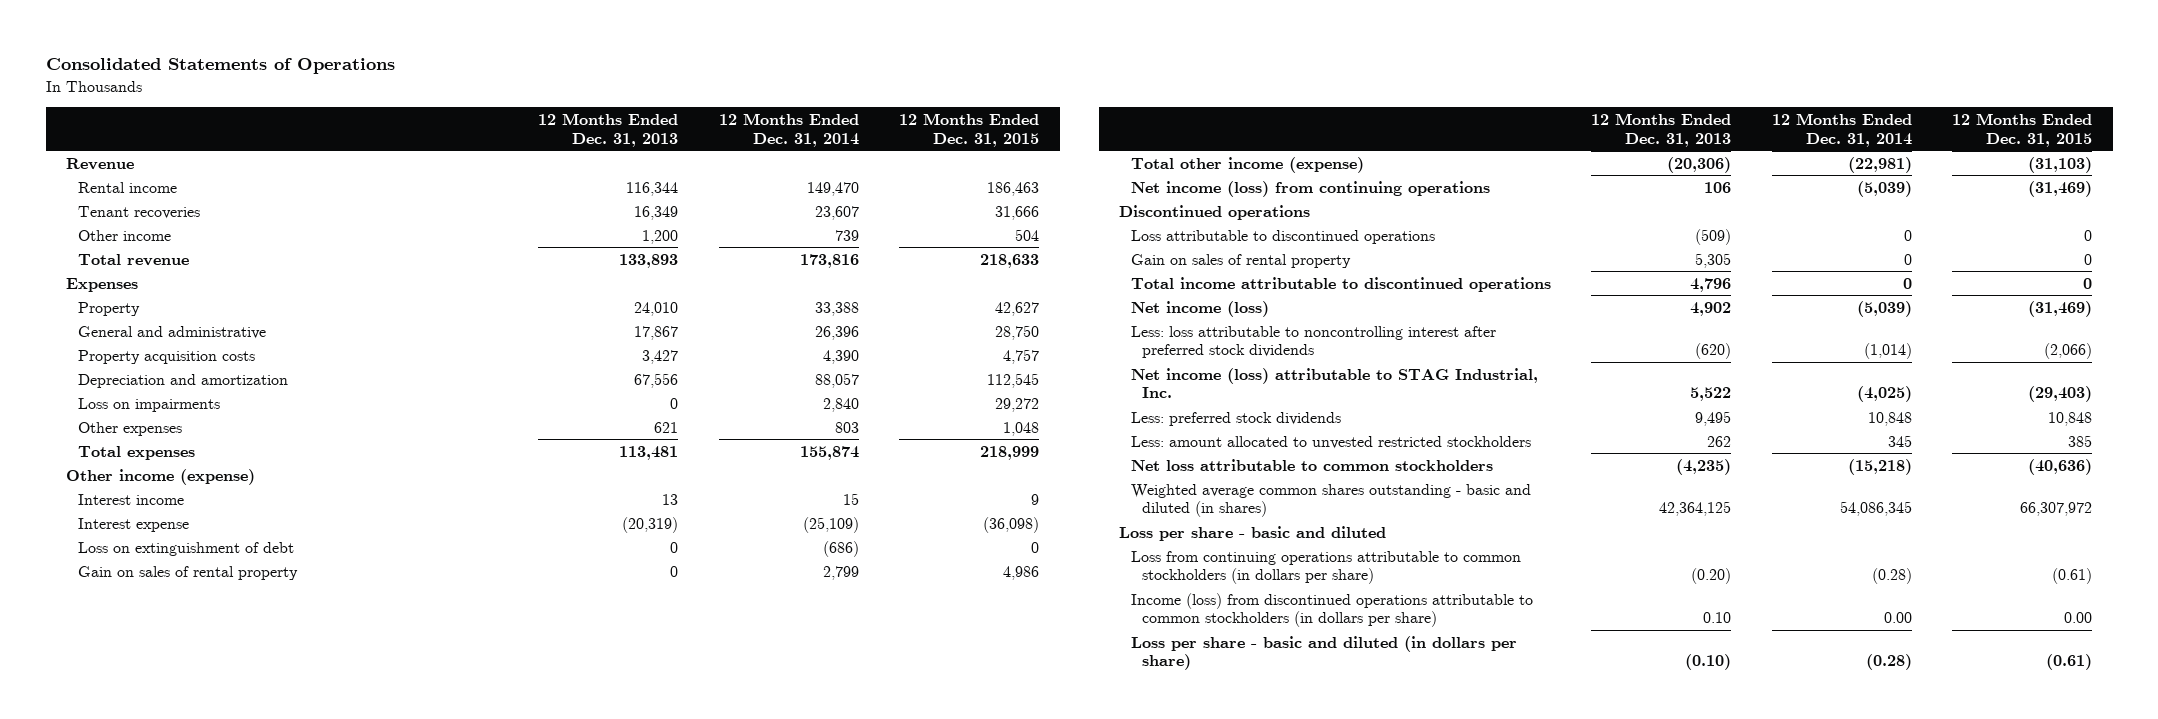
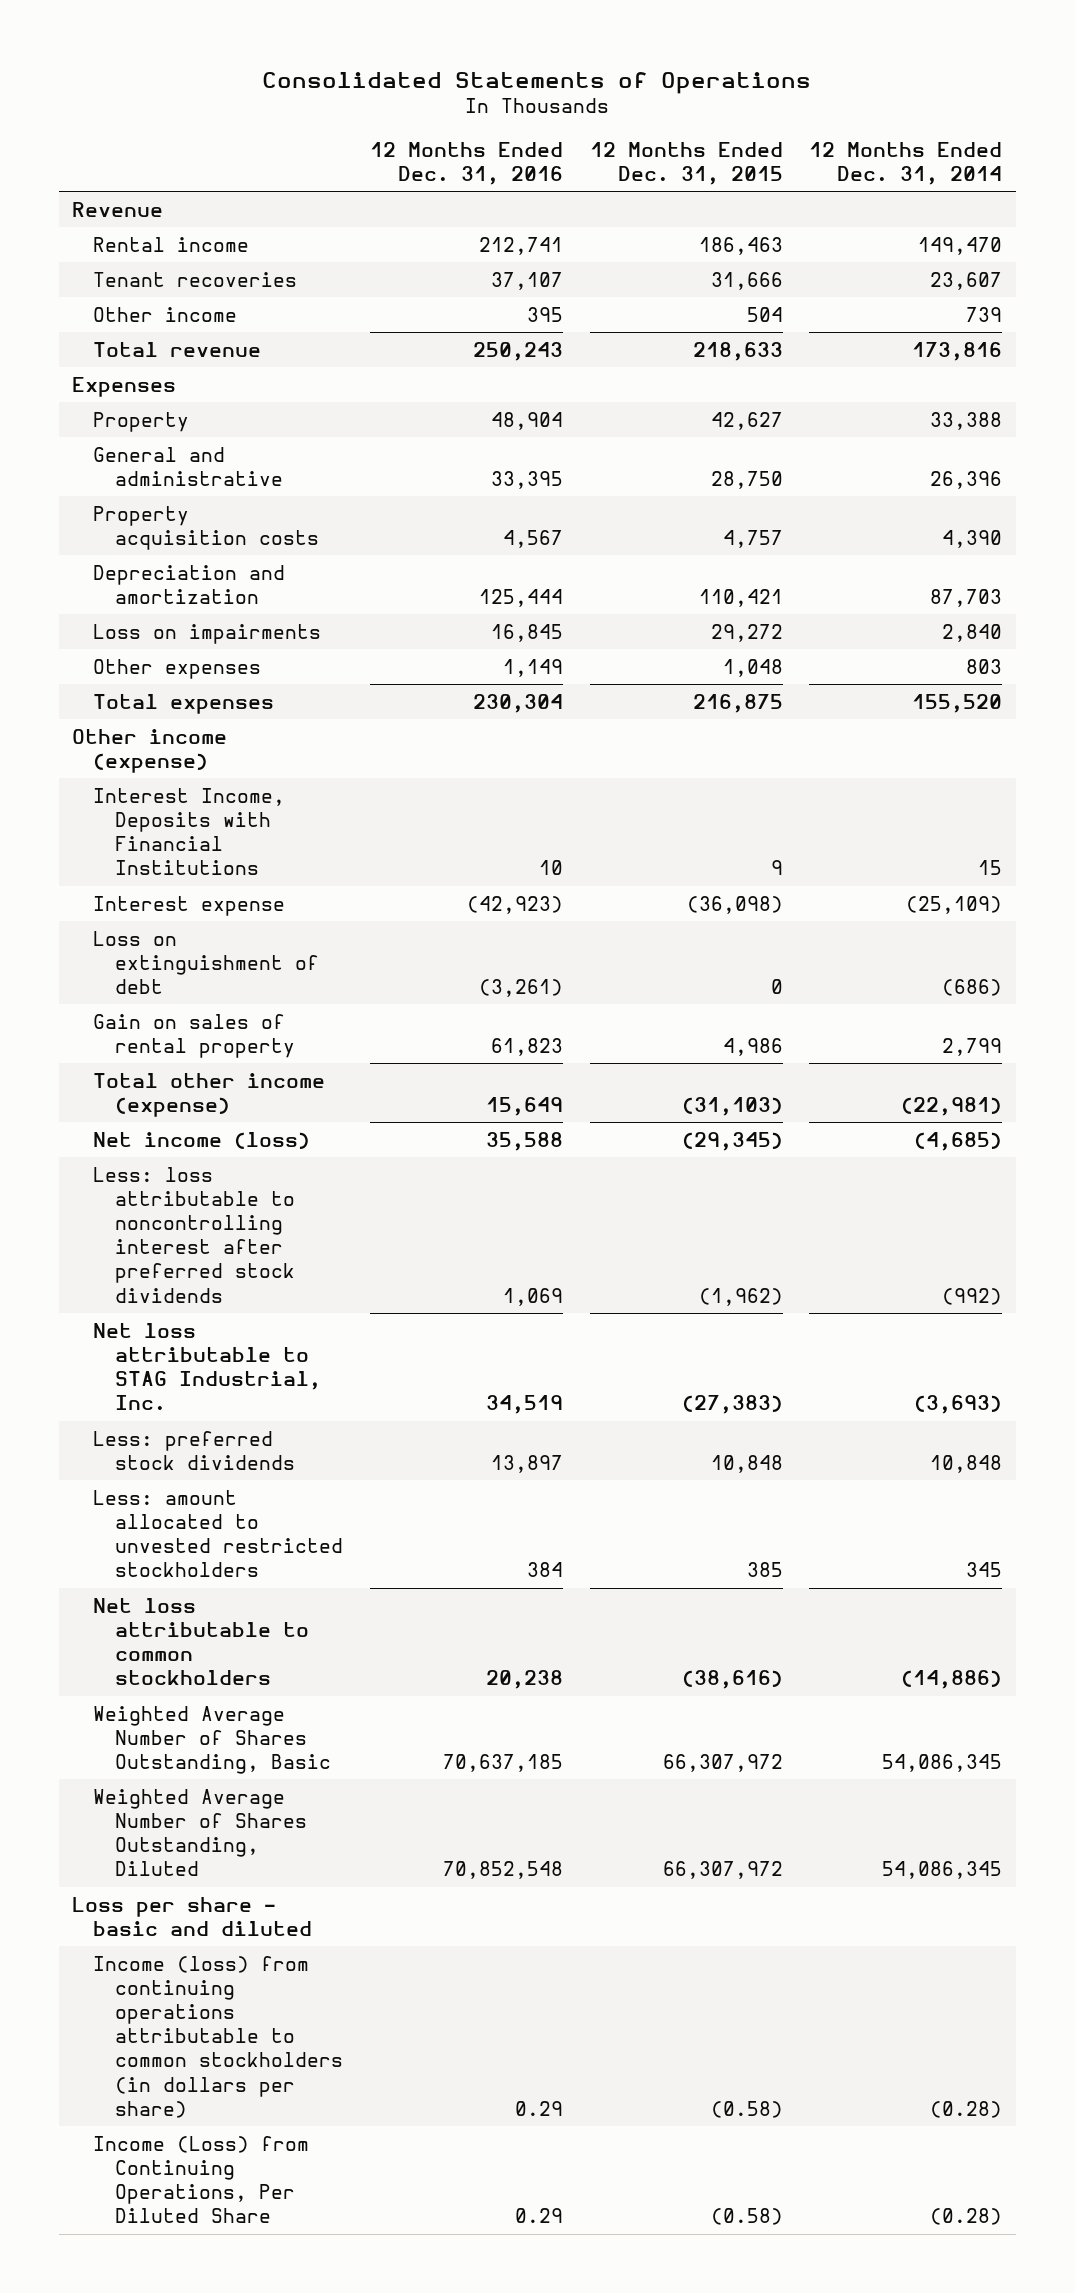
- | 12 Months Ended Dec. 31, 2013 | 12 Months Ended Dec. 31, 2014 | 12 Months Ended Dec. 31, 2015
+ | 12 Months Ended Dec. 31, 2016 | 12 Months Ended Dec. 31, 2015 | 12 Months Ended Dec. 31, 2014
- Depreciation and amortization | 67,556 | 88,057 | 112,545
+ Depreciation and amortization | 125,444 | 110,421 | 87,703
- Total expenses | 113,481 | 155,874 | 218,999
+ Total expenses | 230,304 | 216,875 | 155,520
- Interest income | 13 | 15 | 9
+ Interest Income, Deposits with Financial Institutions | 10 | 9 | 15
- Net income (loss) from continuing operations | 106 | (5,039) | (31,469)
- Discontinued operations
- Loss attributable to discontinued operations | (509) | 0 | 0
- Gain on sales of rental property | 5,305 | 0 | 0
- Total income attributable to discontinued operations | 4,796 | 0 | 0
- Net income (loss) | 4,902 | (5,039) | (31,469)
- Less: loss attributable to noncontrolling interest after preferred stock dividends | (620) | (1,014) | (2,066)
- Net income (loss) attributable to STAG Industrial, Inc. | 5,522 | (4,025) | (29,403)
+ Net income (loss) | 35,588 | (29,345) | (4,685)
+ Less: loss attributable to noncontrolling interest after preferred stock dividends | 1,069 | (1,962) | (992)
+ Net loss attributable to STAG Industrial, Inc. | 34,519 | (27,383) | (3,693)
- Net loss attributable to common stockholders | (4,235) | (15,218) | (40,636)
- Weighted average common shares outstanding - basic and diluted (in shares) | 42,364,125 | 54,086,345 | 66,307,972
+ Net loss attributable to common stockholders | 20,238 | (38,616) | (14,886)
+ Weighted Average Number of Shares Outstanding, Basic | 70,637,185 | 66,307,972 | 54,086,345
+ Weighted Average Number of Shares Outstanding, Diluted | 70,852,548 | 66,307,972 | 54,086,345
- Loss from continuing operations attributable to common stockholders (in dollars per share) | (0.20) | (0.28) | (0.61)
- Income (loss) from discontinued operations attributable to common stockholders (in dollars per share) | 0.10 | 0.00 | 0.00
- Loss per share - basic and diluted (in dollars per share) | (0.10) | (0.28) | (0.61)
+ Income (loss) from continuing operations attributable to common stockholders (in dollars per share) | 0.29 | (0.58) | (0.28)
+ Income (Loss) from Continuing Operations, Per Diluted Share | 0.29 | (0.58) | (0.28)

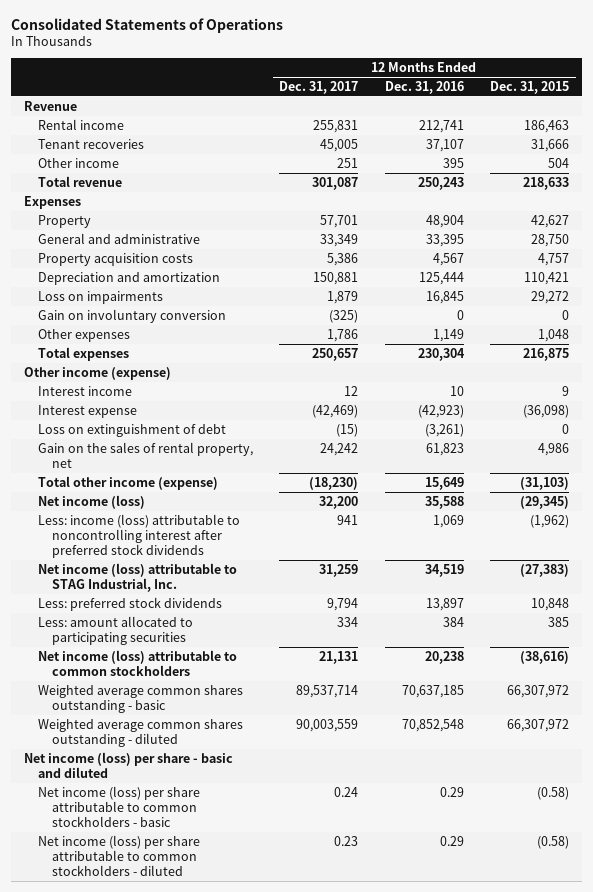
- | 12 Months Ended Dec. 31, 2016 | 12 Months Ended Dec. 31, 2015 | 12 Months Ended Dec. 31, 2014
+ | 12 Months Ended Dec. 31, 2017 | 12 Months Ended Dec. 31, 2016 | 12 Months Ended Dec. 31, 2015
+ Gain on involuntary conversion | (325) | 0 | 0
- Interest Income, Deposits with Financial Institutions | 10 | 9 | 15
+ Interest income | 12 | 10 | 9
- Gain on sales of rental property | 61,823 | 4,986 | 2,799
+ Gain on the sales of rental property, net | 24,242 | 61,823 | 4,986
- Less: loss attributable to noncontrolling interest after preferred stock dividends | 1,069 | (1,962) | (992)
- Net loss attributable to STAG Industrial, Inc. | 34,519 | (27,383) | (3,693)
+ Less: income (loss) attributable to noncontrolling interest after preferred stock dividends | 941 | 1,069 | (1,962)
+ Net income (loss) attributable to STAG Industrial, Inc. | 31,259 | 34,519 | (27,383)
- Less: amount allocated to unvested restricted stockholders | 384 | 385 | 345
- Net loss attributable to common stockholders | 20,238 | (38,616) | (14,886)
- Weighted Average Number of Shares Outstanding, Basic | 70,637,185 | 66,307,972 | 54,086,345
- Weighted Average Number of Shares Outstanding, Diluted | 70,852,548 | 66,307,972 | 54,086,345
- Loss per share - basic and diluted
- Income (loss) from continuing operations attributable to common stockholders (in dollars per share) | 0.29 | (0.58) | (0.28)
- Income (Loss) from Continuing Operations, Per Diluted Share | 0.29 | (0.58) | (0.28)
+ Less: amount allocated to participating securities | 334 | 384 | 385
+ Net income (loss) attributable to common stockholders | 21,131 | 20,238 | (38,616)
+ Weighted average common shares outstanding - basic | 89,537,714 | 70,637,185 | 66,307,972
+ Weighted average common shares outstanding - diluted | 90,003,559 | 70,852,548 | 66,307,972
+ Net income (loss) per share - basic and diluted
+ Net income (loss) per share attributable to common stockholders - basic | 0.24 | 0.29 | (0.58)
+ Net income (loss) per share attributable to common stockholders - diluted | 0.23 | 0.29 | (0.58)

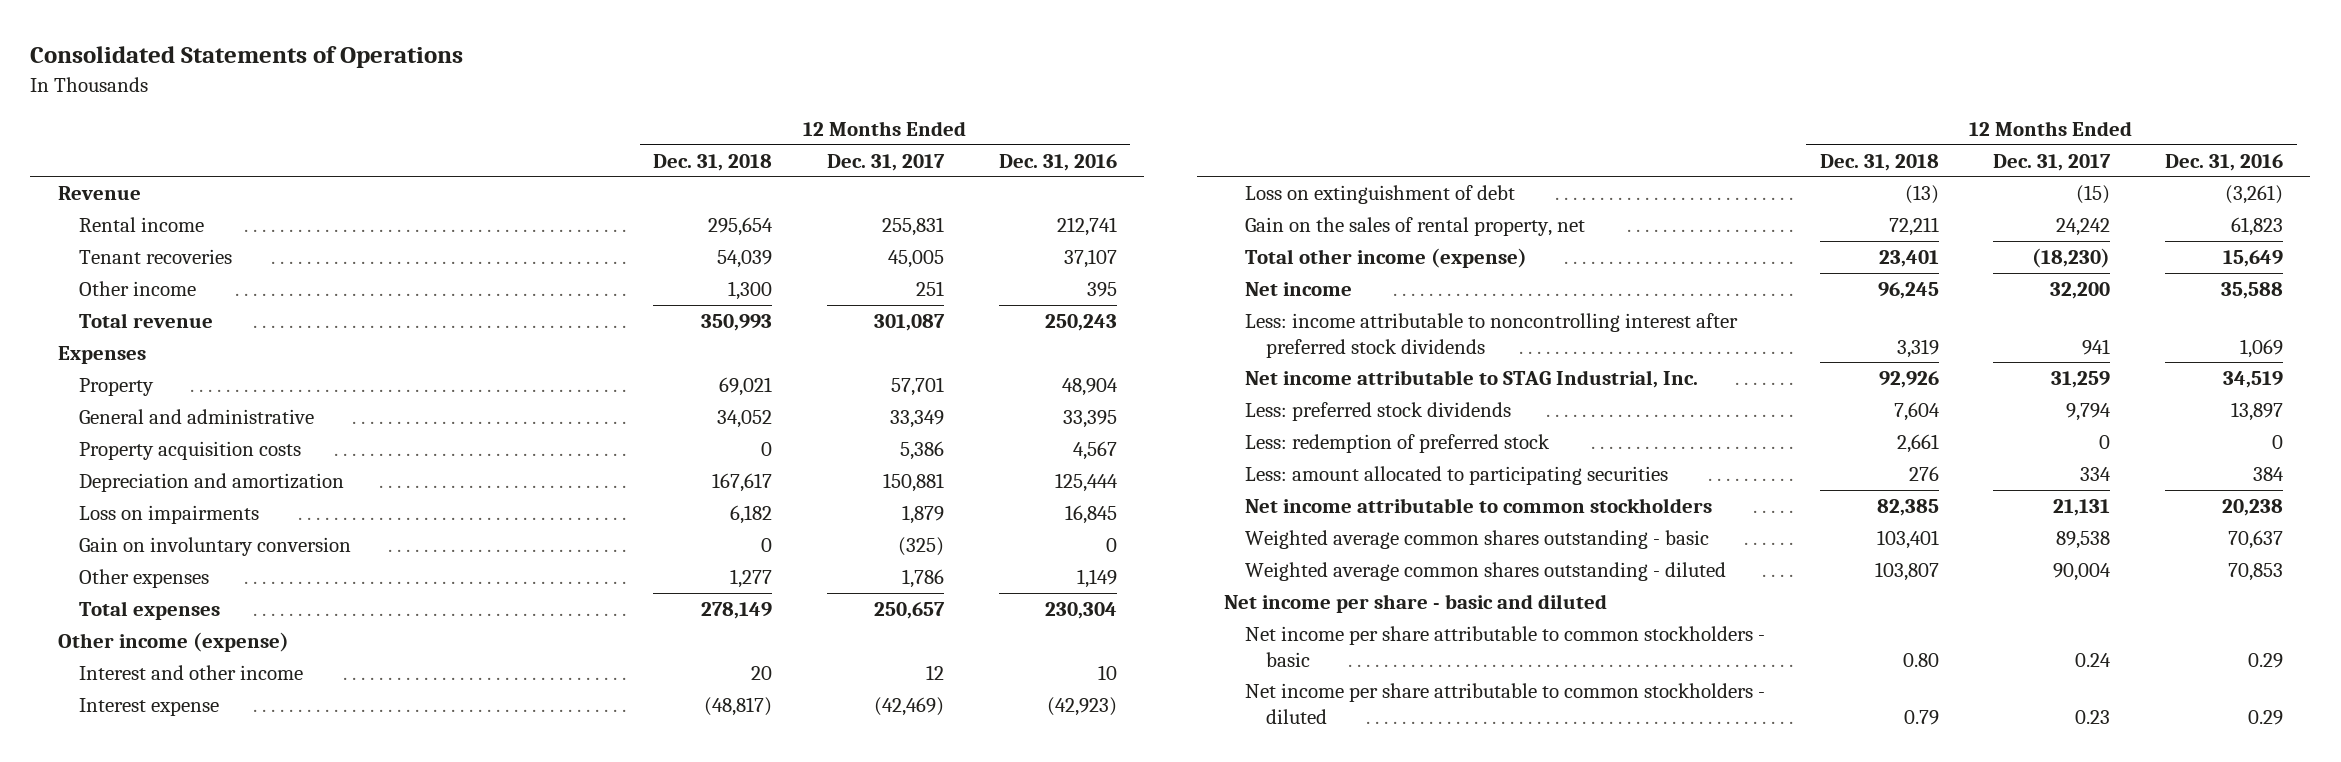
- | 12 Months Ended Dec. 31, 2017 | 12 Months Ended Dec. 31, 2016 | 12 Months Ended Dec. 31, 2015
+ | 12 Months Ended Dec. 31, 2018 | 12 Months Ended Dec. 31, 2017 | 12 Months Ended Dec. 31, 2016
- Interest income | 12 | 10 | 9
+ Interest and other income | 20 | 12 | 10
- Net income (loss) | 32,200 | 35,588 | (29,345)
- Less: income (loss) attributable to noncontrolling interest after preferred stock dividends | 941 | 1,069 | (1,962)
- Net income (loss) attributable to STAG Industrial, Inc. | 31,259 | 34,519 | (27,383)
+ Net income | 96,245 | 32,200 | 35,588
+ Less: income attributable to noncontrolling interest after preferred stock dividends | 3,319 | 941 | 1,069
+ Net income attributable to STAG Industrial, Inc. | 92,926 | 31,259 | 34,519
+ Less: redemption of preferred stock | 2,661 | 0 | 0
- Net income (loss) attributable to common stockholders | 21,131 | 20,238 | (38,616)
- Weighted average common shares outstanding - basic | 89,537,714 | 70,637,185 | 66,307,972
- Weighted average common shares outstanding - diluted | 90,003,559 | 70,852,548 | 66,307,972
- Net income (loss) per share - basic and diluted
- Net income (loss) per share attributable to common stockholders - basic | 0.24 | 0.29 | (0.58)
- Net income (loss) per share attributable to common stockholders - diluted | 0.23 | 0.29 | (0.58)
+ Net income attributable to common stockholders | 82,385 | 21,131 | 20,238
+ Weighted average common shares outstanding - basic | 103,401 | 89,538 | 70,637
+ Weighted average common shares outstanding - diluted | 103,807 | 90,004 | 70,853
+ Net income per share - basic and diluted
+ Net income per share attributable to common stockholders - basic | 0.80 | 0.24 | 0.29
+ Net income per share attributable to common stockholders - diluted | 0.79 | 0.23 | 0.29

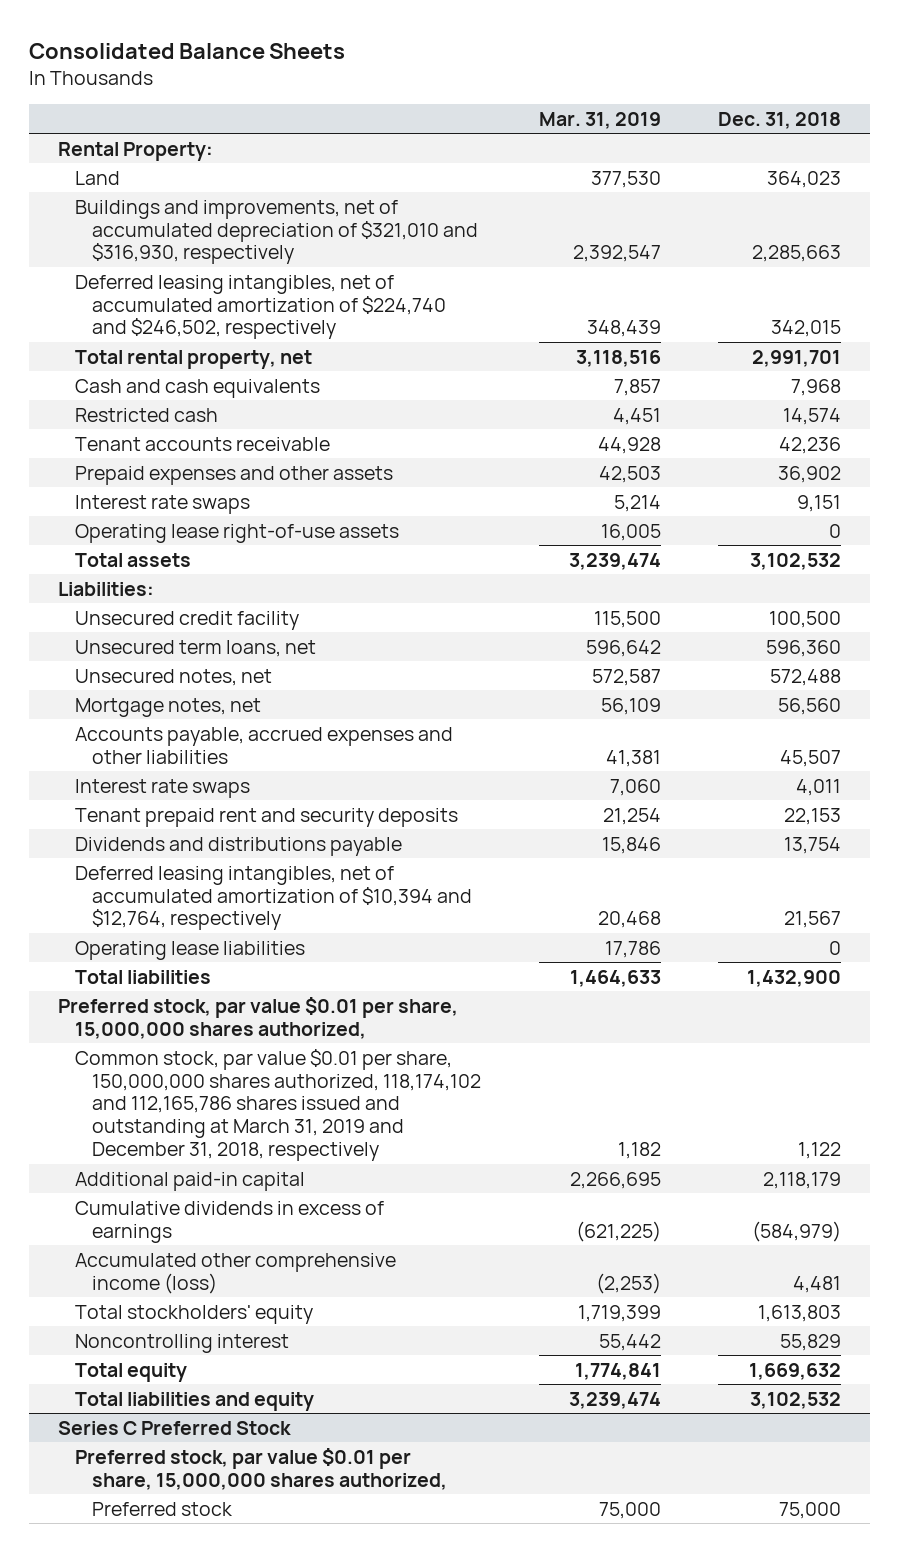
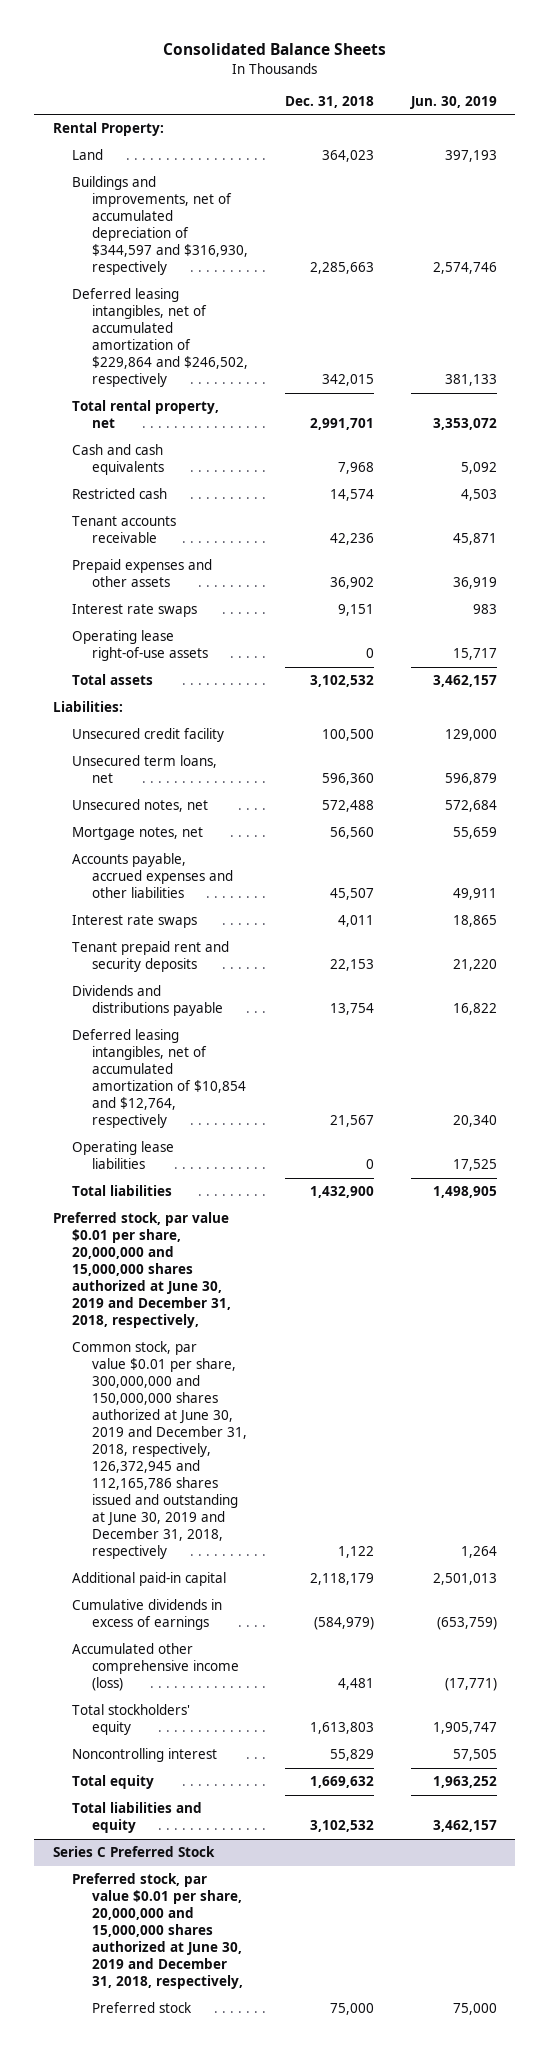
- | Mar. 31, 2019 | Dec. 31, 2018
+ | Dec. 31, 2018 | Jun. 30, 2019
- Buildings and improvements, net of accumulated depreciation of $321,010 and $316,930, respectively | 2,392,547 | 2,285,663
- Deferred leasing intangibles, net of accumulated amortization of $224,740 and $246,502, respectively | 348,439 | 342,015
+ Buildings and improvements, net of accumulated depreciation of $344,597 and $316,930, respectively | 2,285,663 | 2,574,746
+ Deferred leasing intangibles, net of accumulated amortization of $229,864 and $246,502, respectively | 342,015 | 381,133
- Deferred leasing intangibles, net of accumulated amortization of $10,394 and $12,764, respectively | 20,468 | 21,567
+ Deferred leasing intangibles, net of accumulated amortization of $10,854 and $12,764, respectively | 21,567 | 20,340
- Preferred stock, par value $0.01 per share, 15,000,000 shares authorized,
- Common stock, par value $0.01 per share, 150,000,000 shares authorized, 118,174,102 and 112,165,786 shares issued and outstanding at March 31, 2019 and December 31, 2018, respectively | 1,182 | 1,122
+ Preferred stock, par value $0.01 per share, 20,000,000 and 15,000,000 shares authorized at June 30, 2019 and December 31, 2018, respectively,
+ Common stock, par value $0.01 per share, 300,000,000 and 150,000,000 shares authorized at June 30, 2019 and December 31, 2018, respectively, 126,372,945 and 112,165,786 shares issued and outstanding at June 30, 2019 and December 31, 2018, respectively | 1,122 | 1,264
@ Series C Preferred Stock
- Preferred stock, par value $0.01 per share, 15,000,000 shares authorized,
+ Preferred stock, par value $0.01 per share, 20,000,000 and 15,000,000 shares authorized at June 30, 2019 and December 31, 2018, respectively,

